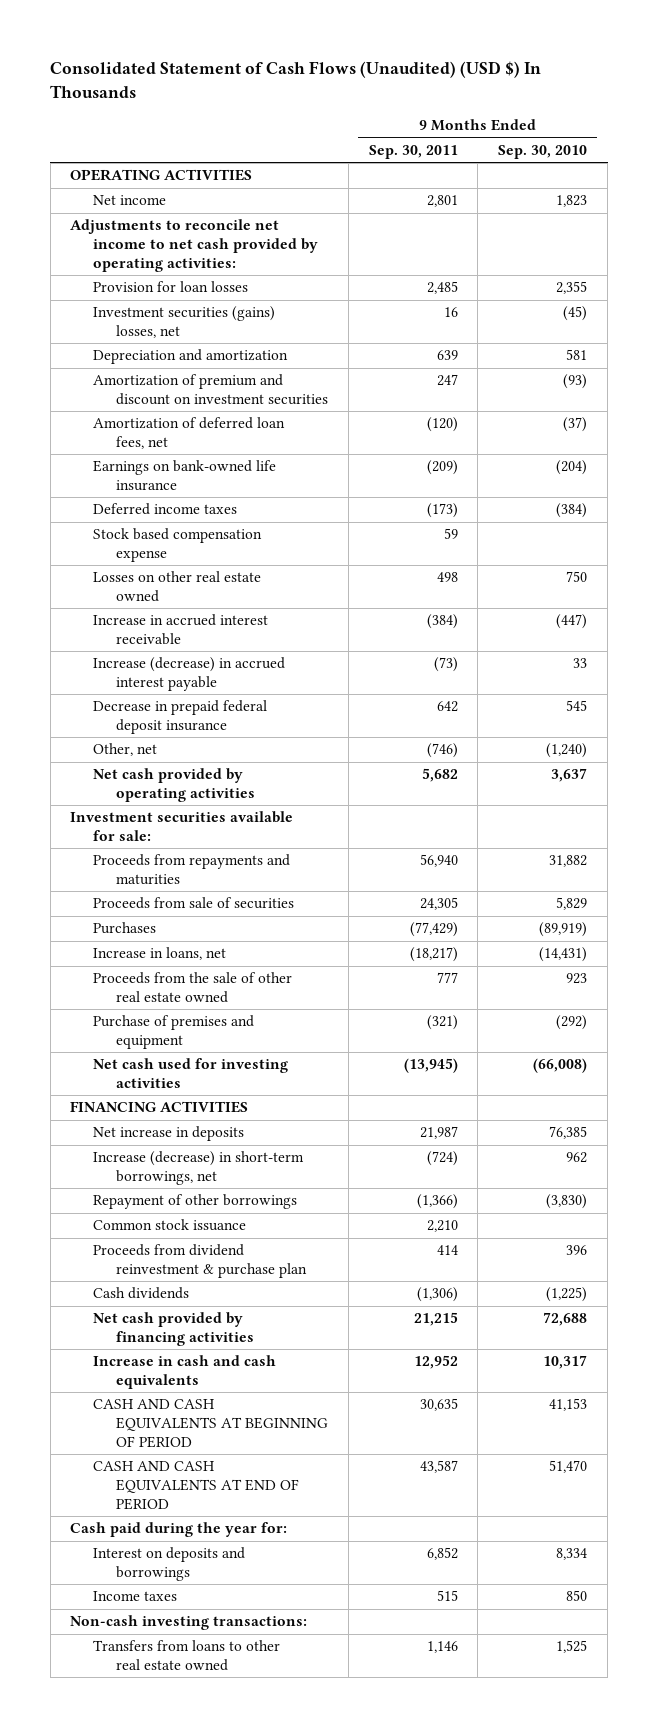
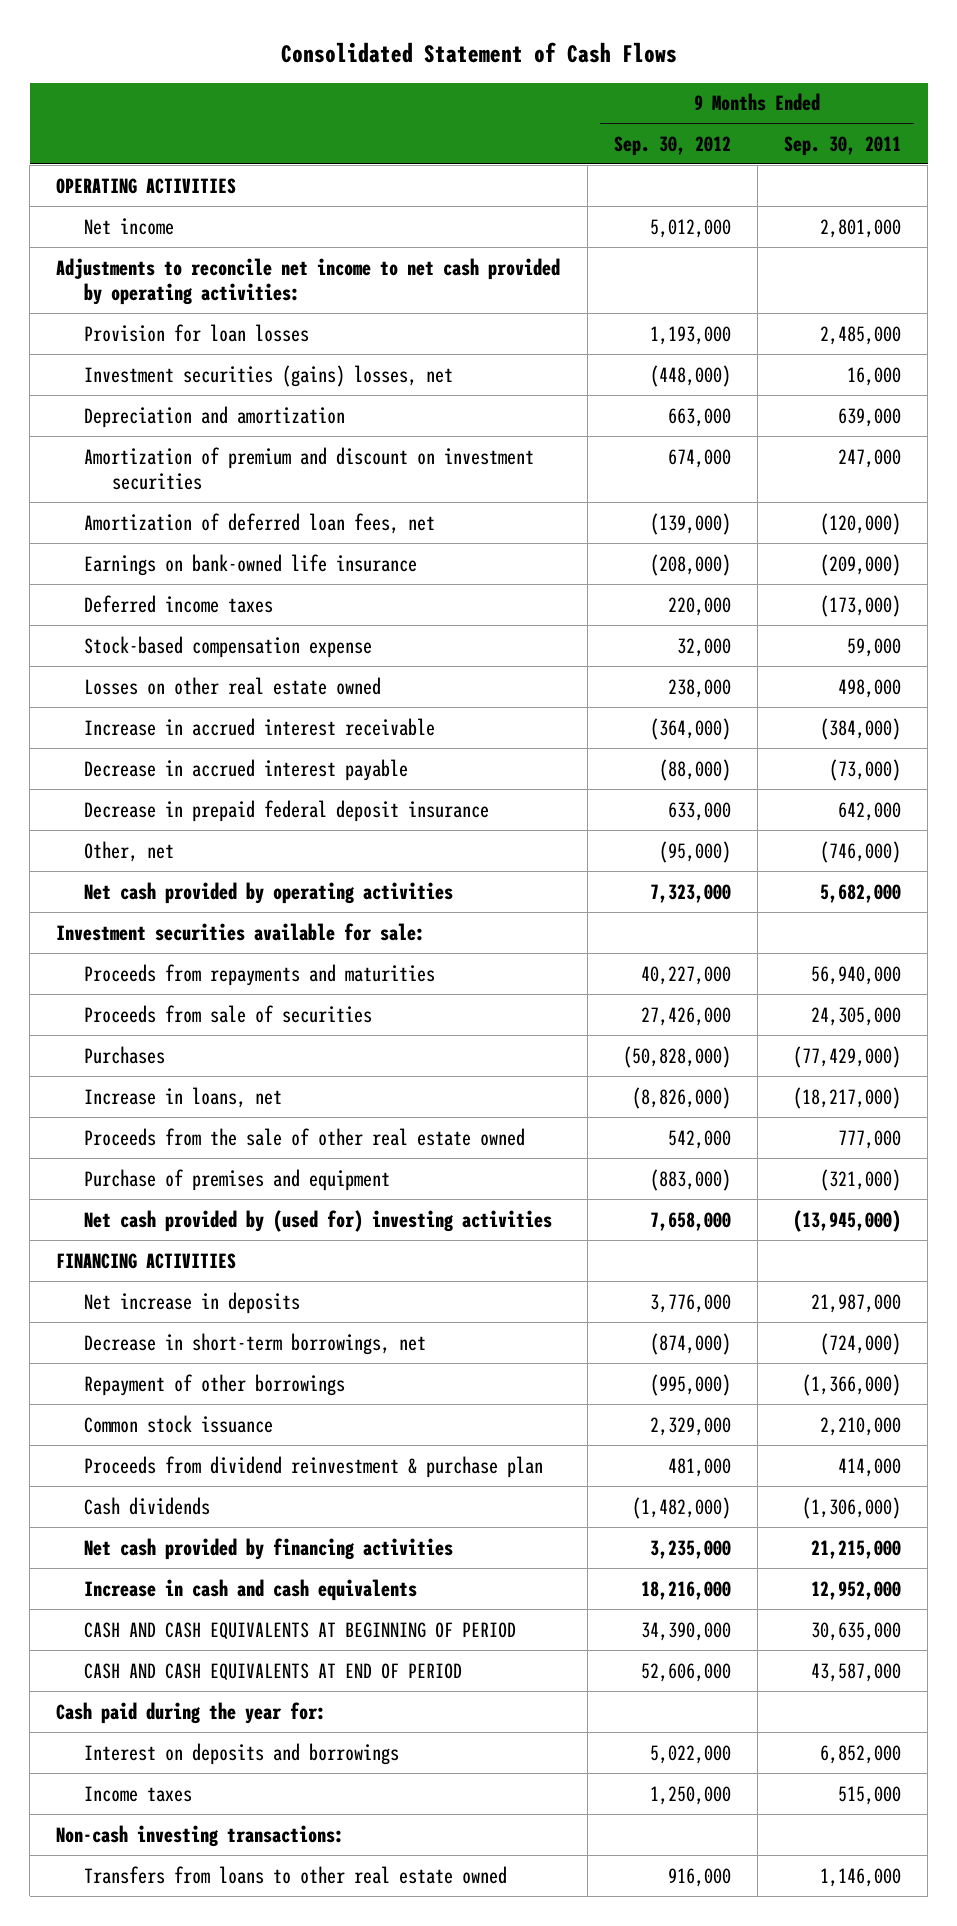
- Consolidated Statement of Cash Flows (Unaudited) (USD $) In Thousands
+ Consolidated Statement of Cash Flows
- | 9 Months Ended Sep. 30, 2011 | 9 Months Ended Sep. 30, 2010
+ | 9 Months Ended Sep. 30, 2012 | 9 Months Ended Sep. 30, 2011
- Net income | 2,801 | 1,823
+ Net income | 5,012,000 | 2,801,000
- Provision for loan losses | 2,485 | 2,355
- Investment securities (gains) losses, net | 16 | (45)
- Depreciation and amortization | 639 | 581
- Amortization of premium and discount on investment securities | 247 | (93)
- Amortization of deferred loan fees, net | (120) | (37)
- Earnings on bank-owned life insurance | (209) | (204)
- Deferred income taxes | (173) | (384)
- Stock based compensation expense | 59 |
- Losses on other real estate owned | 498 | 750
- Increase in accrued interest receivable | (384) | (447)
- Increase (decrease) in accrued interest payable | (73) | 33
- Decrease in prepaid federal deposit insurance | 642 | 545
- Other, net | (746) | (1,240)
- Net cash provided by operating activities | 5,682 | 3,637
+ Provision for loan losses | 1,193,000 | 2,485,000
+ Investment securities (gains) losses, net | (448,000) | 16,000
+ Depreciation and amortization | 663,000 | 639,000
+ Amortization of premium and discount on investment securities | 674,000 | 247,000
+ Amortization of deferred loan fees, net | (139,000) | (120,000)
+ Earnings on bank-owned life insurance | (208,000) | (209,000)
+ Deferred income taxes | 220,000 | (173,000)
+ Stock-based compensation expense | 32,000 | 59,000
+ Losses on other real estate owned | 238,000 | 498,000
+ Increase in accrued interest receivable | (364,000) | (384,000)
+ Decrease in accrued interest payable | (88,000) | (73,000)
+ Decrease in prepaid federal deposit insurance | 633,000 | 642,000
+ Other, net | (95,000) | (746,000)
+ Net cash provided by operating activities | 7,323,000 | 5,682,000
- Proceeds from repayments and maturities | 56,940 | 31,882
- Proceeds from sale of securities | 24,305 | 5,829
- Purchases | (77,429) | (89,919)
- Increase in loans, net | (18,217) | (14,431)
- Proceeds from the sale of other real estate owned | 777 | 923
- Purchase of premises and equipment | (321) | (292)
- Net cash used for investing activities | (13,945) | (66,008)
+ Proceeds from repayments and maturities | 40,227,000 | 56,940,000
+ Proceeds from sale of securities | 27,426,000 | 24,305,000
+ Purchases | (50,828,000) | (77,429,000)
+ Increase in loans, net | (8,826,000) | (18,217,000)
+ Proceeds from the sale of other real estate owned | 542,000 | 777,000
+ Purchase of premises and equipment | (883,000) | (321,000)
+ Net cash provided by (used for) investing activities | 7,658,000 | (13,945,000)
- Net increase in deposits | 21,987 | 76,385
- Increase (decrease) in short-term borrowings, net | (724) | 962
- Repayment of other borrowings | (1,366) | (3,830)
- Common stock issuance | 2,210 |
- Proceeds from dividend reinvestment & purchase plan | 414 | 396
- Cash dividends | (1,306) | (1,225)
- Net cash provided by financing activities | 21,215 | 72,688
- Increase in cash and cash equivalents | 12,952 | 10,317
- CASH AND CASH EQUIVALENTS AT BEGINNING OF PERIOD | 30,635 | 41,153
- CASH AND CASH EQUIVALENTS AT END OF PERIOD | 43,587 | 51,470
+ Net increase in deposits | 3,776,000 | 21,987,000
+ Decrease in short-term borrowings, net | (874,000) | (724,000)
+ Repayment of other borrowings | (995,000) | (1,366,000)
+ Common stock issuance | 2,329,000 | 2,210,000
+ Proceeds from dividend reinvestment & purchase plan | 481,000 | 414,000
+ Cash dividends | (1,482,000) | (1,306,000)
+ Net cash provided by financing activities | 3,235,000 | 21,215,000
+ Increase in cash and cash equivalents | 18,216,000 | 12,952,000
+ CASH AND CASH EQUIVALENTS AT BEGINNING OF PERIOD | 34,390,000 | 30,635,000
+ CASH AND CASH EQUIVALENTS AT END OF PERIOD | 52,606,000 | 43,587,000
- Interest on deposits and borrowings | 6,852 | 8,334
- Income taxes | 515 | 850
+ Interest on deposits and borrowings | 5,022,000 | 6,852,000
+ Income taxes | 1,250,000 | 515,000
- Transfers from loans to other real estate owned | 1,146 | 1,525
+ Transfers from loans to other real estate owned | 916,000 | 1,146,000

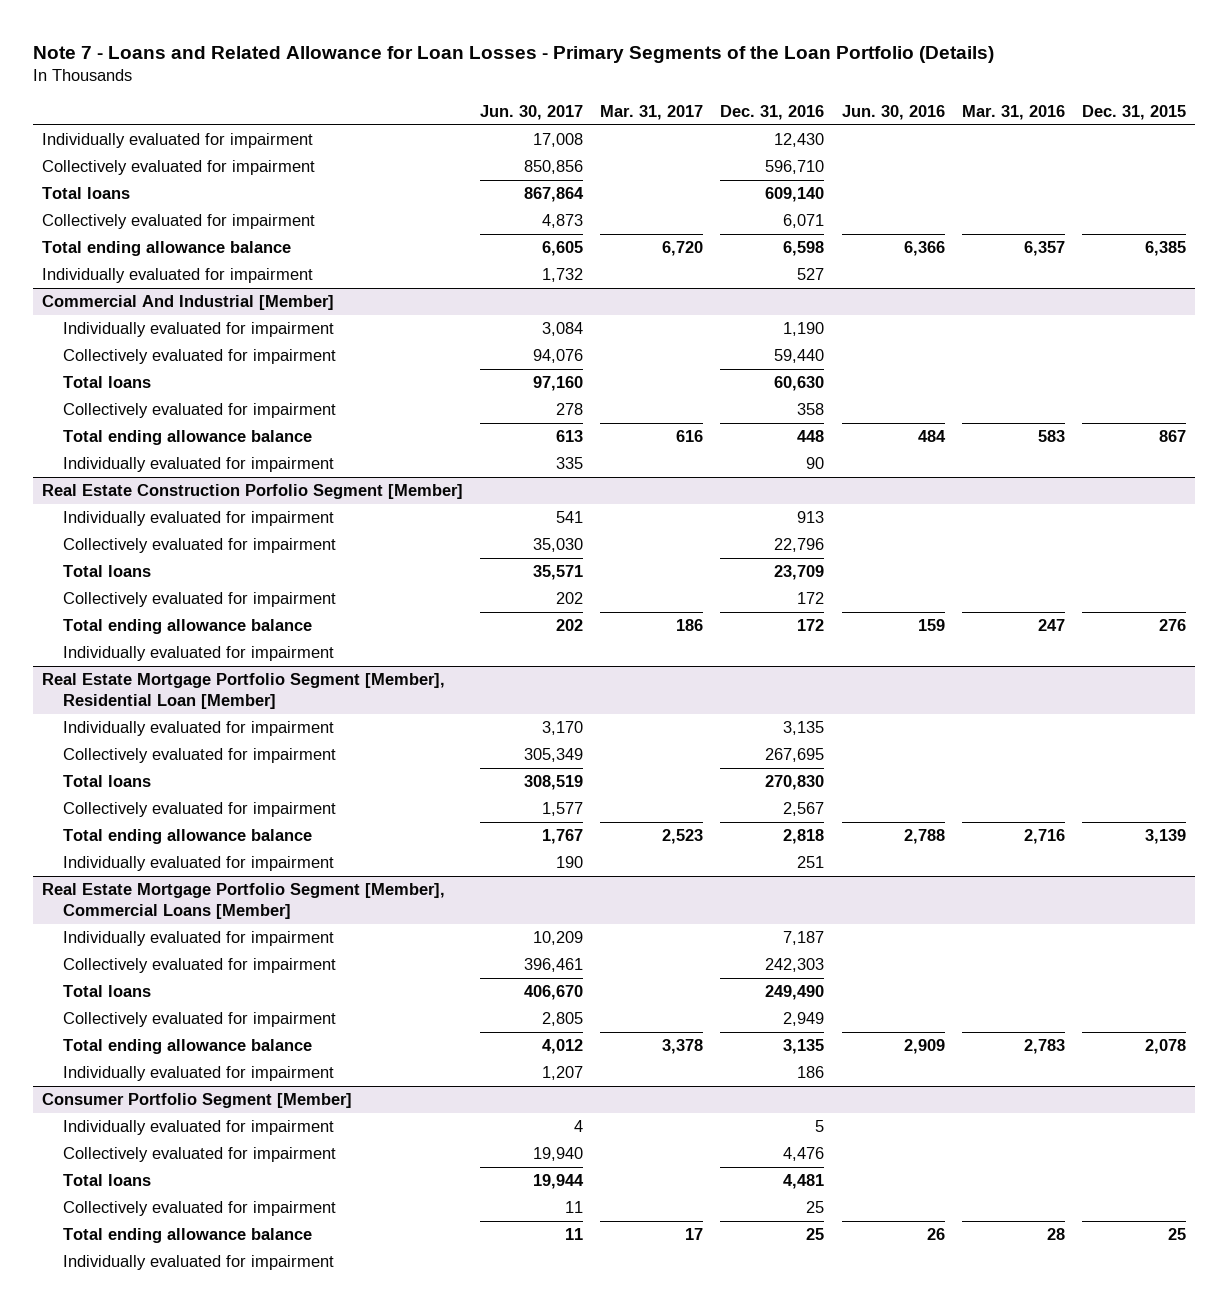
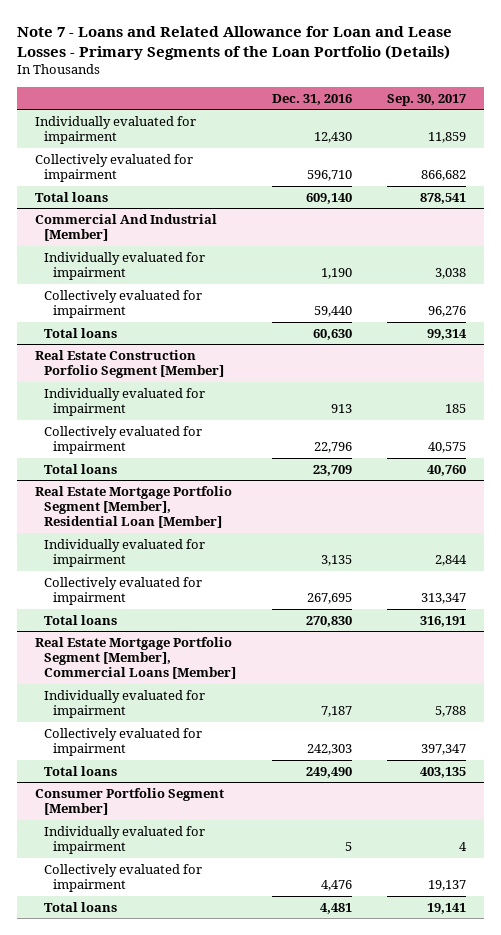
- Note 7 - Loans and Related Allowance for Loan Losses - Primary Segments of the Loan Portfolio (Details)
+ Note 7 - Loans and Related Allowance for Loan and Lease Losses - Primary Segments of the Loan Portfolio (Details)
- | Jun. 30, 2017 | Mar. 31, 2017 | Dec. 31, 2016 | Jun. 30, 2016 | Mar. 31, 2016 | Dec. 31, 2015
+ | Dec. 31, 2016 | Sep. 30, 2017
- Collectively evaluated for impairment | 4,873 | | 6,071 | | |
- Total ending allowance balance | 6,605 | 6,720 | 6,598 | 6,366 | 6,357 | 6,385
- Individually evaluated for impairment | 1,732 | | 527 | | |
@ Commercial And Industrial [Member]
- Collectively evaluated for impairment | 278 | | 358 | | |
- Total ending allowance balance | 613 | 616 | 448 | 484 | 583 | 867
- Individually evaluated for impairment | 335 | | 90 | | |
@ Real Estate Construction Porfolio Segment [Member]
- Collectively evaluated for impairment | 202 | | 172 | | |
- Total ending allowance balance | 202 | 186 | 172 | 159 | 247 | 276
- Individually evaluated for impairment
@ Real Estate Mortgage Portfolio Segment [Member], Residential Loan [Member]
- Collectively evaluated for impairment | 1,577 | | 2,567 | | |
- Total ending allowance balance | 1,767 | 2,523 | 2,818 | 2,788 | 2,716 | 3,139
- Individually evaluated for impairment | 190 | | 251 | | |
@ Real Estate Mortgage Portfolio Segment [Member], Commercial Loans [Member]
- Collectively evaluated for impairment | 2,805 | | 2,949 | | |
- Total ending allowance balance | 4,012 | 3,378 | 3,135 | 2,909 | 2,783 | 2,078
- Individually evaluated for impairment | 1,207 | | 186 | | |
@ Consumer Portfolio Segment [Member]
- Collectively evaluated for impairment | 11 | | 25 | | |
- Total ending allowance balance | 11 | 17 | 25 | 26 | 28 | 25
- Individually evaluated for impairment

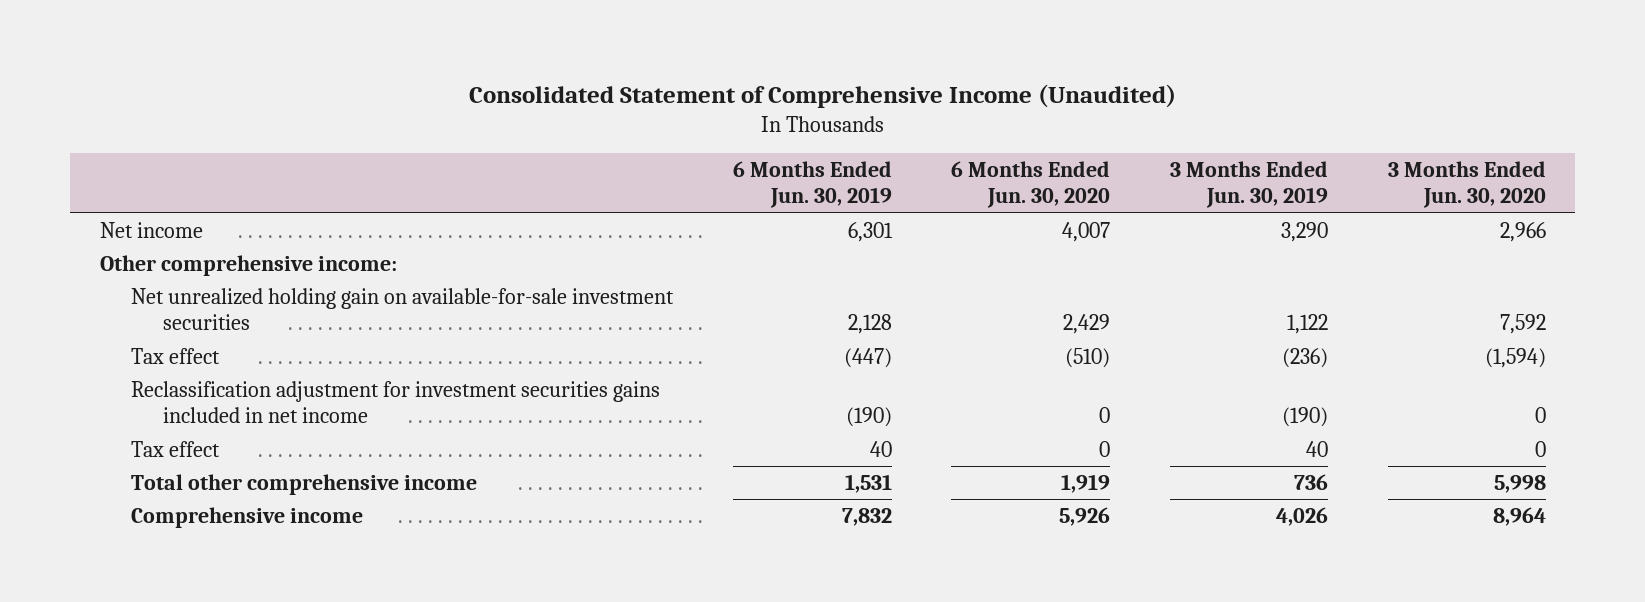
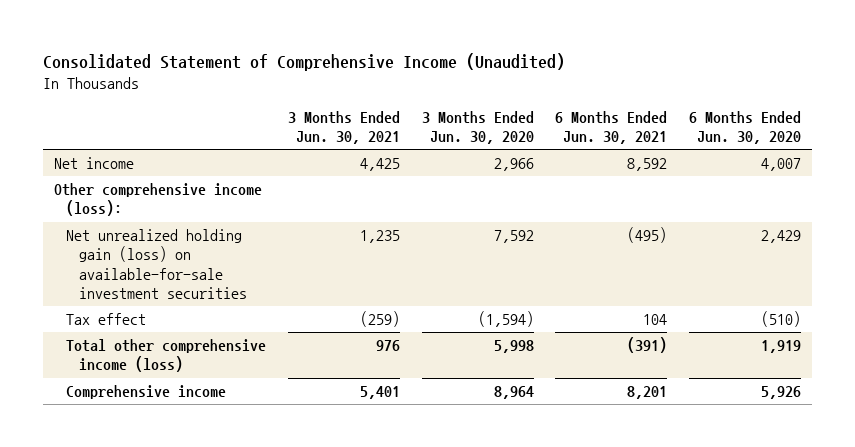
- | 6 Months Ended Jun. 30, 2019 | 6 Months Ended Jun. 30, 2020 | 3 Months Ended Jun. 30, 2019 | 3 Months Ended Jun. 30, 2020
+ | 3 Months Ended Jun. 30, 2021 | 3 Months Ended Jun. 30, 2020 | 6 Months Ended Jun. 30, 2021 | 6 Months Ended Jun. 30, 2020
- Other comprehensive income:
- Net unrealized holding gain on available-for-sale investment securities | 2,128 | 2,429 | 1,122 | 7,592
+ Other comprehensive income (loss):
+ Net unrealized holding gain (loss) on available-for-sale investment securities | 1,235 | 7,592 | (495) | 2,429
- Reclassification adjustment for investment securities gains included in net income | (190) | 0 | (190) | 0
- Tax effect | 40 | 0 | 40 | 0
- Total other comprehensive income | 1,531 | 1,919 | 736 | 5,998
+ Total other comprehensive income (loss) | 976 | 5,998 | (391) | 1,919

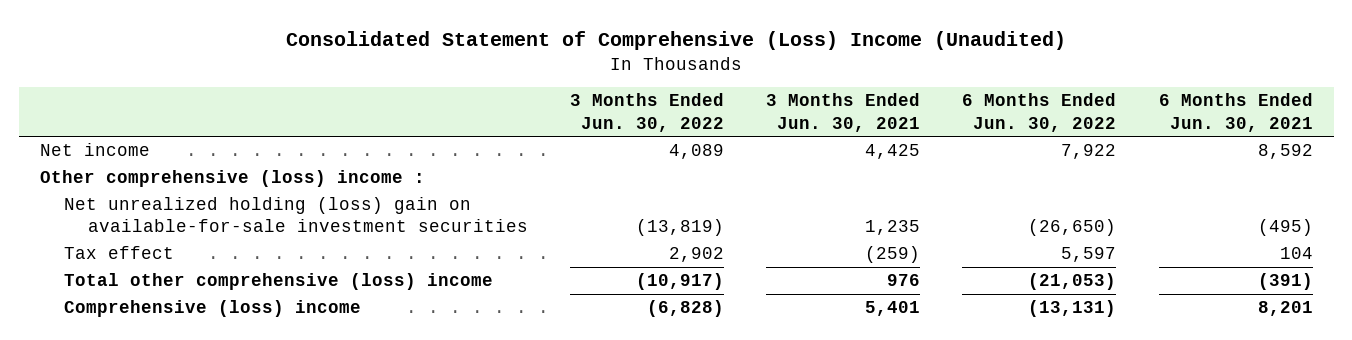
- Consolidated Statement of Comprehensive Income (Unaudited)
+ Consolidated Statement of Comprehensive (Loss) Income (Unaudited)
- | 3 Months Ended Jun. 30, 2021 | 3 Months Ended Jun. 30, 2020 | 6 Months Ended Jun. 30, 2021 | 6 Months Ended Jun. 30, 2020
+ | 3 Months Ended Jun. 30, 2022 | 3 Months Ended Jun. 30, 2021 | 6 Months Ended Jun. 30, 2022 | 6 Months Ended Jun. 30, 2021
- Other comprehensive income (loss):
- Net unrealized holding gain (loss) on available-for-sale investment securities | 1,235 | 7,592 | (495) | 2,429
+ Other comprehensive (loss) income :
+ Net unrealized holding (loss) gain on available-for-sale investment securities | (13,819) | 1,235 | (26,650) | (495)
- Total other comprehensive income (loss) | 976 | 5,998 | (391) | 1,919
- Comprehensive income | 5,401 | 8,964 | 8,201 | 5,926
+ Total other comprehensive (loss) income | (10,917) | 976 | (21,053) | (391)
+ Comprehensive (loss) income | (6,828) | 5,401 | (13,131) | 8,201

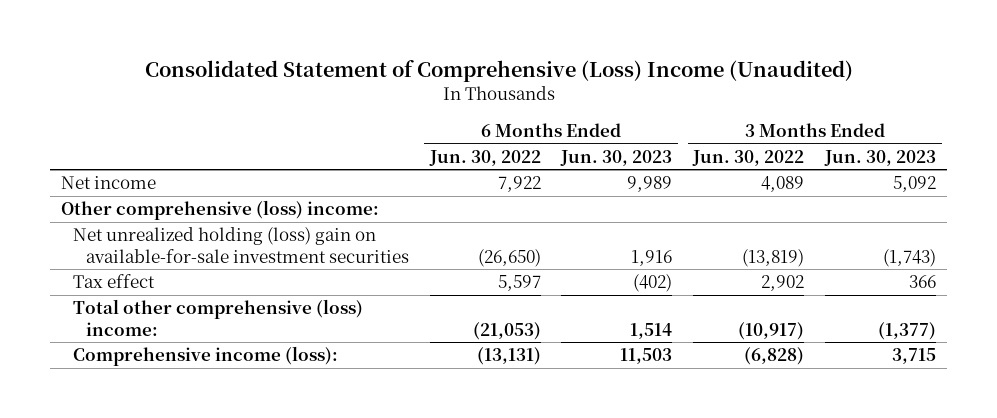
- | 3 Months Ended Jun. 30, 2022 | 3 Months Ended Jun. 30, 2021 | 6 Months Ended Jun. 30, 2022 | 6 Months Ended Jun. 30, 2021
+ | 6 Months Ended Jun. 30, 2022 | 6 Months Ended Jun. 30, 2023 | 3 Months Ended Jun. 30, 2022 | 3 Months Ended Jun. 30, 2023
- Other comprehensive (loss) income :
+ Other comprehensive (loss) income:
- Total other comprehensive (loss) income | (10,917) | 976 | (21,053) | (391)
- Comprehensive (loss) income | (6,828) | 5,401 | (13,131) | 8,201
+ Total other comprehensive (loss) income: | (21,053) | 1,514 | (10,917) | (1,377)
+ Comprehensive income (loss): | (13,131) | 11,503 | (6,828) | 3,715

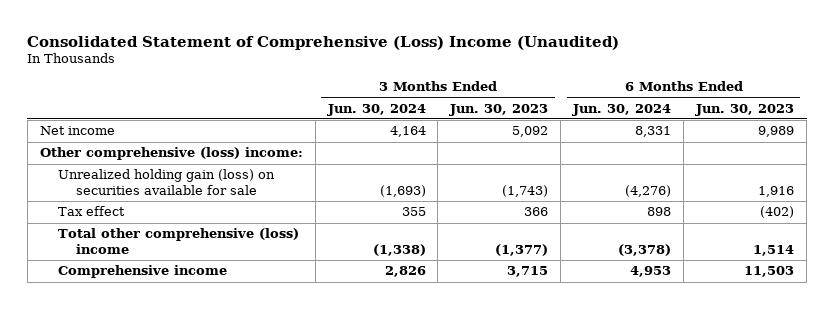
- | 6 Months Ended Jun. 30, 2022 | 6 Months Ended Jun. 30, 2023 | 3 Months Ended Jun. 30, 2022 | 3 Months Ended Jun. 30, 2023
+ | 3 Months Ended Jun. 30, 2024 | 3 Months Ended Jun. 30, 2023 | 6 Months Ended Jun. 30, 2024 | 6 Months Ended Jun. 30, 2023
- Net unrealized holding (loss) gain on available-for-sale investment securities | (26,650) | 1,916 | (13,819) | (1,743)
+ Unrealized holding gain (loss) on securities available for sale | (1,693) | (1,743) | (4,276) | 1,916
- Total other comprehensive (loss) income: | (21,053) | 1,514 | (10,917) | (1,377)
- Comprehensive income (loss): | (13,131) | 11,503 | (6,828) | 3,715
+ Total other comprehensive (loss) income | (1,338) | (1,377) | (3,378) | 1,514
+ Comprehensive income | 2,826 | 3,715 | 4,953 | 11,503

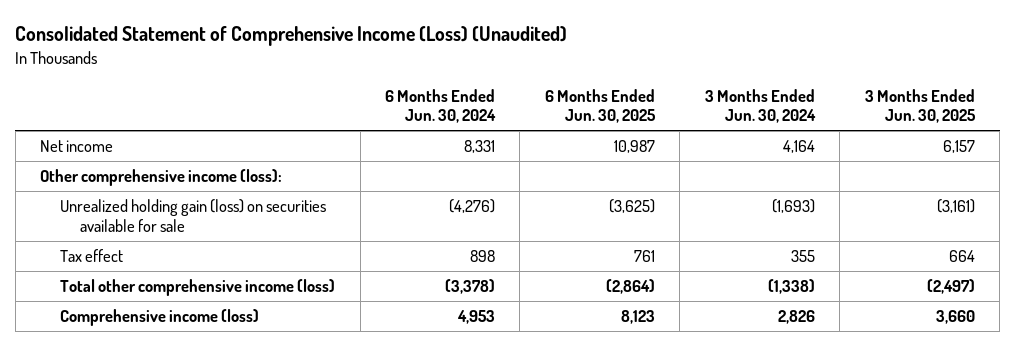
- Consolidated Statement of Comprehensive (Loss) Income (Unaudited)
+ Consolidated Statement of Comprehensive Income (Loss) (Unaudited)
- | 3 Months Ended Jun. 30, 2024 | 3 Months Ended Jun. 30, 2023 | 6 Months Ended Jun. 30, 2024 | 6 Months Ended Jun. 30, 2023
+ | 6 Months Ended Jun. 30, 2024 | 6 Months Ended Jun. 30, 2025 | 3 Months Ended Jun. 30, 2024 | 3 Months Ended Jun. 30, 2025
- Other comprehensive (loss) income:
+ Other comprehensive income (loss):
- Total other comprehensive (loss) income | (1,338) | (1,377) | (3,378) | 1,514
- Comprehensive income | 2,826 | 3,715 | 4,953 | 11,503
+ Total other comprehensive income (loss) | (3,378) | (2,864) | (1,338) | (2,497)
+ Comprehensive income (loss) | 4,953 | 8,123 | 2,826 | 3,660

